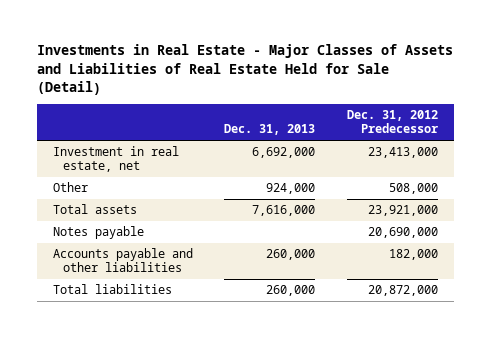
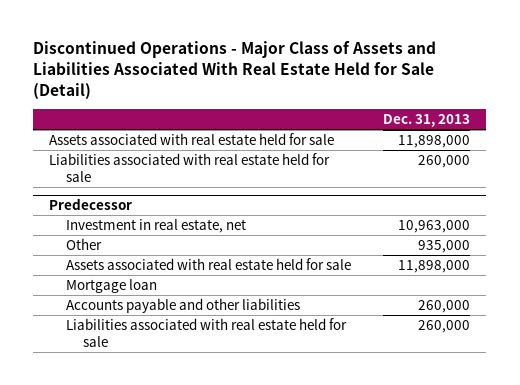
- Investments in Real Estate - Major Classes of Assets and Liabilities of Real Estate Held for Sale (Detail)
+ Discontinued Operations - Major Class of Assets and Liabilities Associated With Real Estate Held for Sale (Detail)
- | Dec. 31, 2013 | Dec. 31, 2012 Predecessor
+ | Dec. 31, 2013
- Investment in real estate, net | 6,692,000 | 23,413,000
- Other | 924,000 | 508,000
- Total assets | 7,616,000 | 23,921,000
- Notes payable | | 20,690,000
+ Assets associated with real estate held for sale | 11,898,000
+ Liabilities associated with real estate held for sale | 260,000
+ Predecessor
+ Investment in real estate, net | 10,963,000
+ Other | 935,000
+ Assets associated with real estate held for sale | 11,898,000
+ Mortgage loan
- Total liabilities | 260,000 | 20,872,000
+ Liabilities associated with real estate held for sale | 260,000

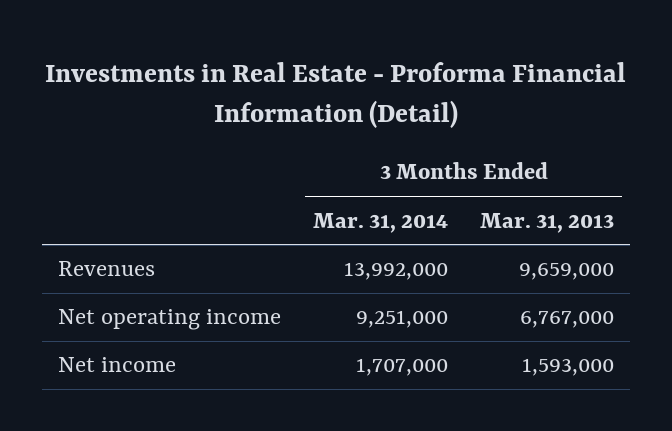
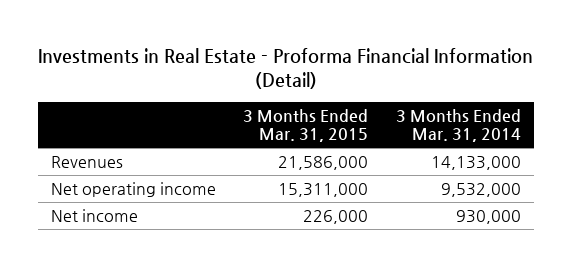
- | 3 Months Ended Mar. 31, 2014 | 3 Months Ended Mar. 31, 2013
+ | 3 Months Ended Mar. 31, 2015 | 3 Months Ended Mar. 31, 2014
- Revenues | 13,992,000 | 9,659,000
- Net operating income | 9,251,000 | 6,767,000
- Net income | 1,707,000 | 1,593,000
+ Revenues | 21,586,000 | 14,133,000
+ Net operating income | 15,311,000 | 9,532,000
+ Net income | 226,000 | 930,000

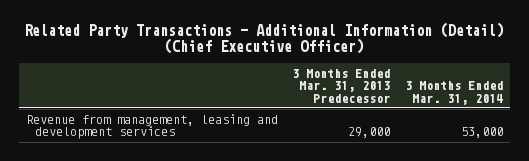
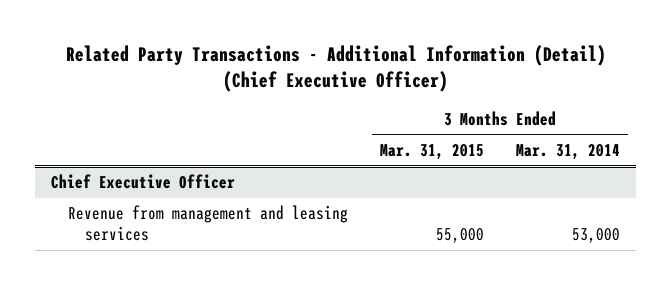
- | 3 Months Ended Mar. 31, 2013 Predecessor | 3 Months Ended Mar. 31, 2014
+ | 3 Months Ended Mar. 31, 2015 | 3 Months Ended Mar. 31, 2014
- Revenue from management, leasing and development services | 29,000 | 53,000
+ Chief Executive Officer
+ Revenue from management and leasing services | 55,000 | 53,000

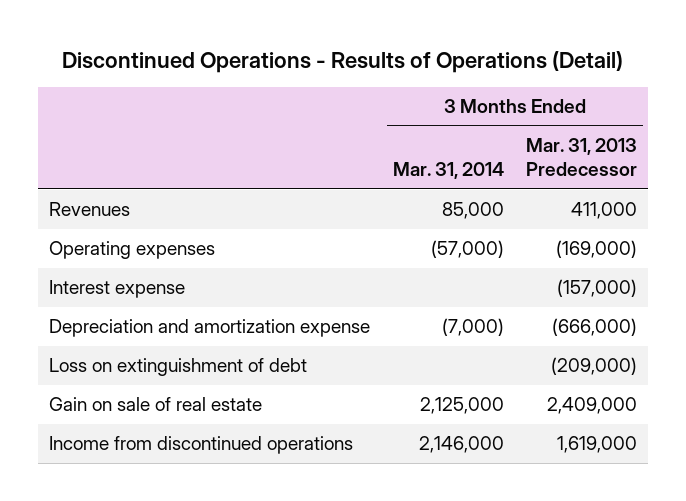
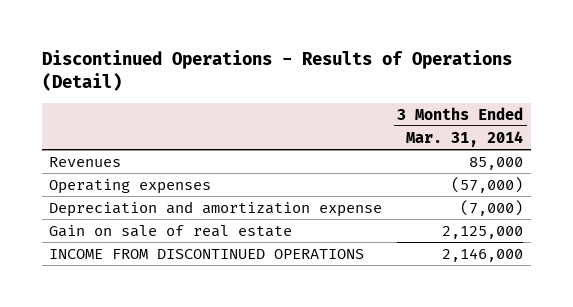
- | 3 Months Ended Mar. 31, 2014 | 3 Months Ended Mar. 31, 2013 Predecessor
+ | 3 Months Ended Mar. 31, 2014
- Interest expense | | (157,000)
- Loss on extinguishment of debt | | (209,000)
- Income from discontinued operations | 2,146,000 | 1,619,000
+ INCOME FROM DISCONTINUED OPERATIONS | 2,146,000

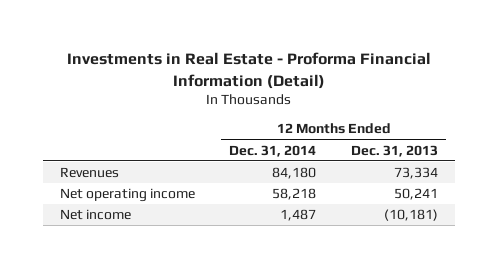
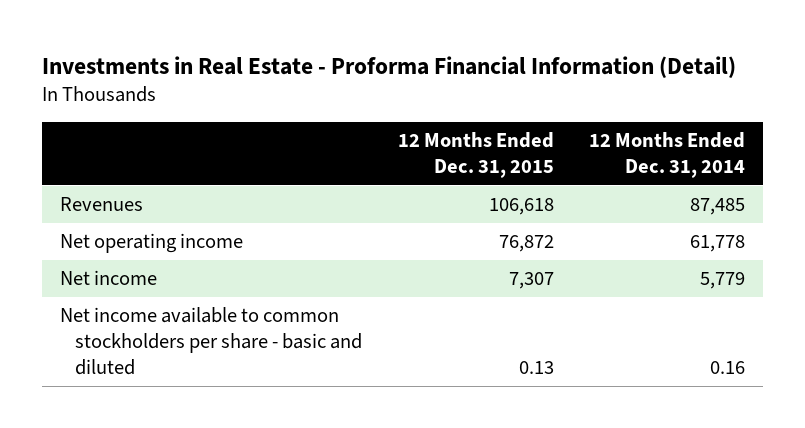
- | 12 Months Ended Dec. 31, 2014 | 12 Months Ended Dec. 31, 2013
+ | 12 Months Ended Dec. 31, 2015 | 12 Months Ended Dec. 31, 2014
- Revenues | 84,180 | 73,334
- Net operating income | 58,218 | 50,241
- Net income | 1,487 | (10,181)
+ Revenues | 106,618 | 87,485
+ Net operating income | 76,872 | 61,778
+ Net income | 7,307 | 5,779
+ Net income available to common stockholders per share - basic and diluted | 0.13 | 0.16

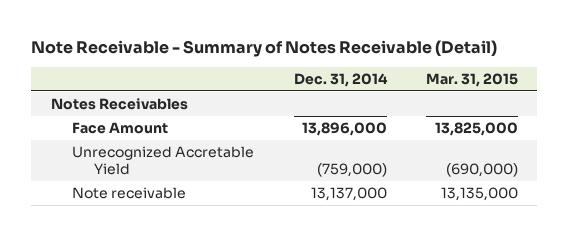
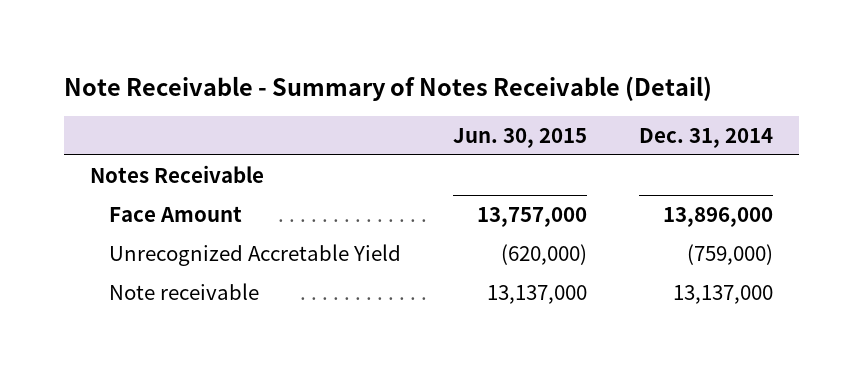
- | Dec. 31, 2014 | Mar. 31, 2015
+ | Jun. 30, 2015 | Dec. 31, 2014
- Notes Receivables
+ Notes Receivable

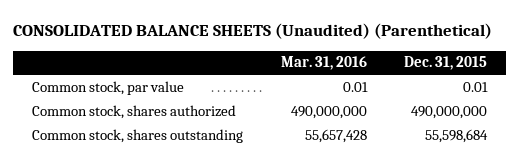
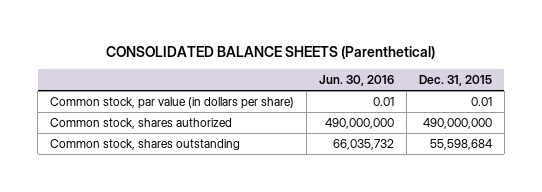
- CONSOLIDATED BALANCE SHEETS (Unaudited) (Parenthetical)
+ CONSOLIDATED BALANCE SHEETS (Parenthetical)
- | Mar. 31, 2016 | Dec. 31, 2015
+ | Jun. 30, 2016 | Dec. 31, 2015
- Common stock, par value | 0.01 | 0.01
+ Common stock, par value (in dollars per share) | 0.01 | 0.01

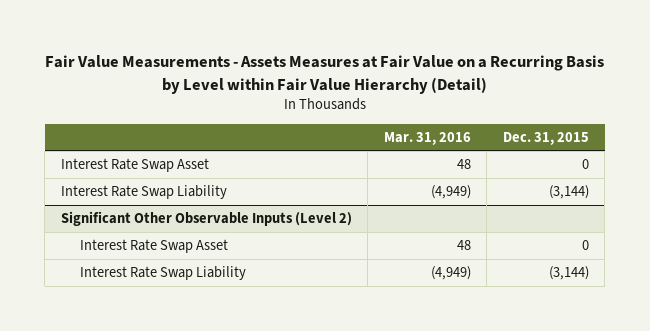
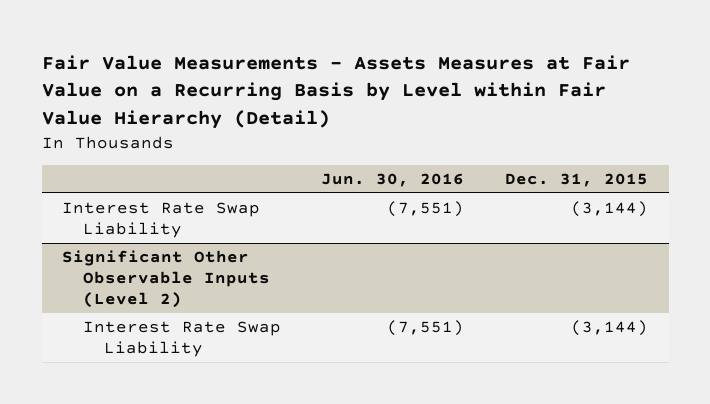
- | Mar. 31, 2016 | Dec. 31, 2015
+ | Jun. 30, 2016 | Dec. 31, 2015
- Interest Rate Swap Asset | 48 | 0
@ Significant Other Observable Inputs (Level 2)
- Interest Rate Swap Asset | 48 | 0

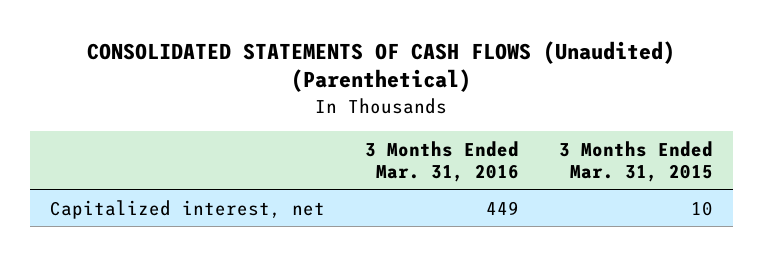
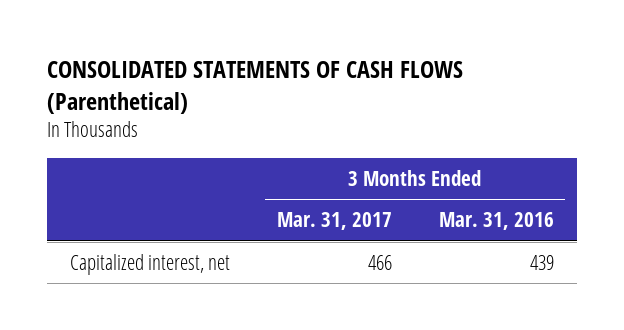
- CONSOLIDATED STATEMENTS OF CASH FLOWS (Unaudited) (Parenthetical)
+ CONSOLIDATED STATEMENTS OF CASH FLOWS (Parenthetical)
- | 3 Months Ended Mar. 31, 2016 | 3 Months Ended Mar. 31, 2015
+ | 3 Months Ended Mar. 31, 2017 | 3 Months Ended Mar. 31, 2016
- Capitalized interest, net | 449 | 10
+ Capitalized interest, net | 466 | 439

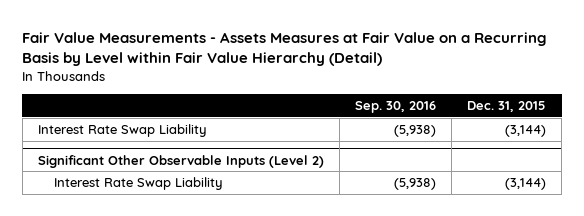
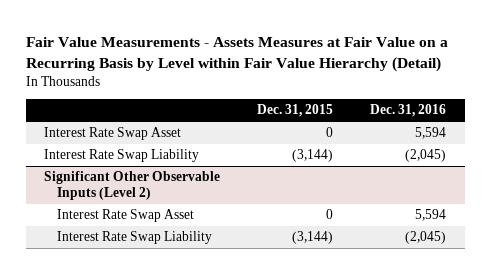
- | Sep. 30, 2016 | Dec. 31, 2015
+ | Dec. 31, 2015 | Dec. 31, 2016
+ Interest Rate Swap Asset | 0 | 5,594
@ Significant Other Observable Inputs (Level 2)
+ Interest Rate Swap Asset | 0 | 5,594

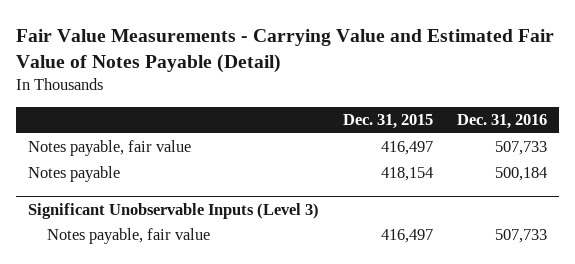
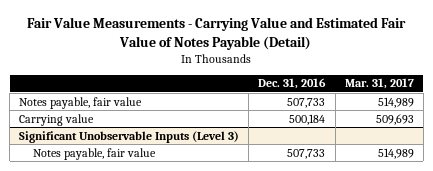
- | Dec. 31, 2015 | Dec. 31, 2016
+ | Dec. 31, 2016 | Mar. 31, 2017
- Notes payable | 418,154 | 500,184
+ Carrying value | 500,184 | 509,693

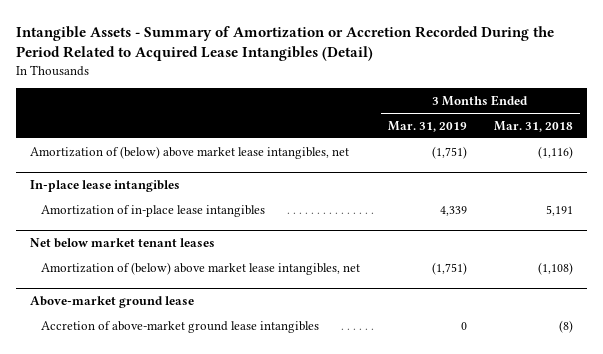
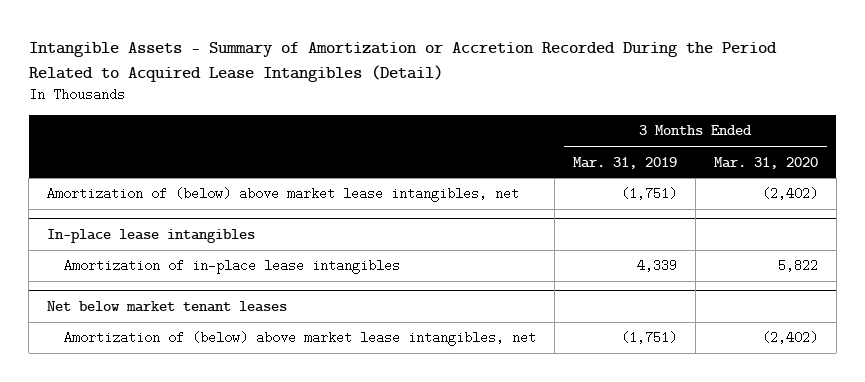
- | 3 Months Ended Mar. 31, 2019 | 3 Months Ended Mar. 31, 2018
+ | 3 Months Ended Mar. 31, 2019 | 3 Months Ended Mar. 31, 2020
- Above-market ground lease
- Accretion of above-market ground lease intangibles | 0 | (8)

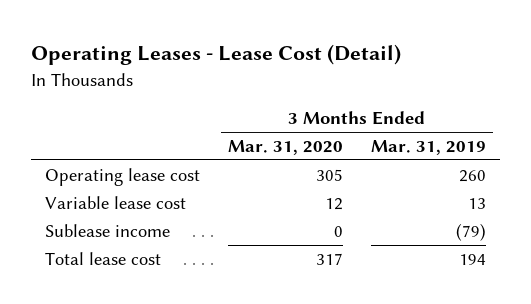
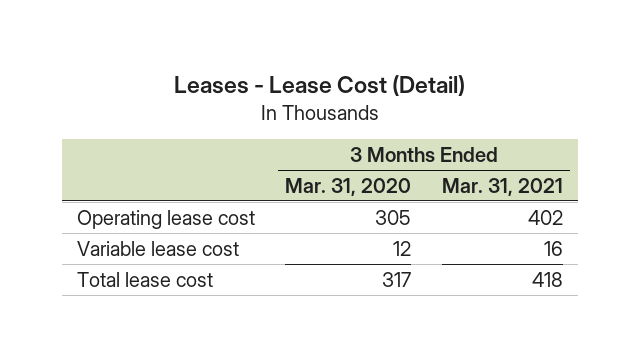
- Operating Leases - Lease Cost (Detail)
+ Leases - Lease Cost (Detail)
- | 3 Months Ended Mar. 31, 2020 | 3 Months Ended Mar. 31, 2019
+ | 3 Months Ended Mar. 31, 2020 | 3 Months Ended Mar. 31, 2021
- Sublease income | 0 | (79)

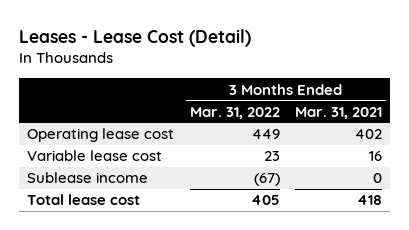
- | 3 Months Ended Mar. 31, 2020 | 3 Months Ended Mar. 31, 2021
+ | 3 Months Ended Mar. 31, 2022 | 3 Months Ended Mar. 31, 2021
+ Sublease income | (67) | 0

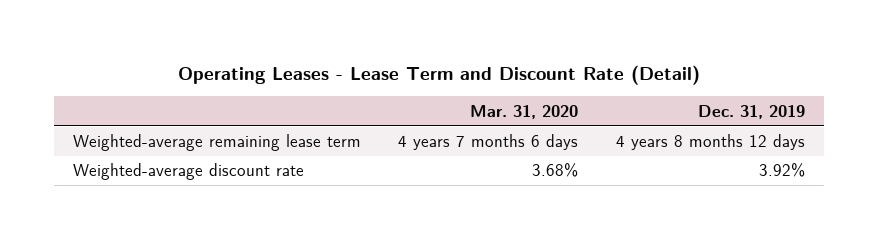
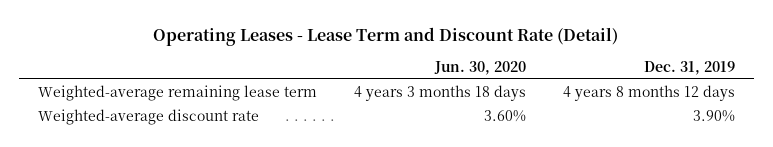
- | Mar. 31, 2020 | Dec. 31, 2019
+ | Jun. 30, 2020 | Dec. 31, 2019
- Weighted-average discount rate | 3.68% | 3.92%
+ Weighted-average discount rate | 3.60% | 3.90%

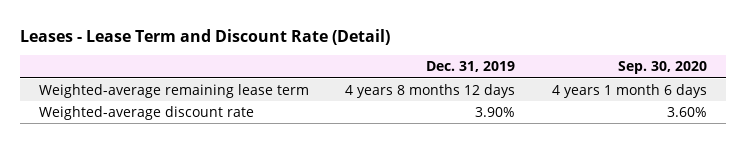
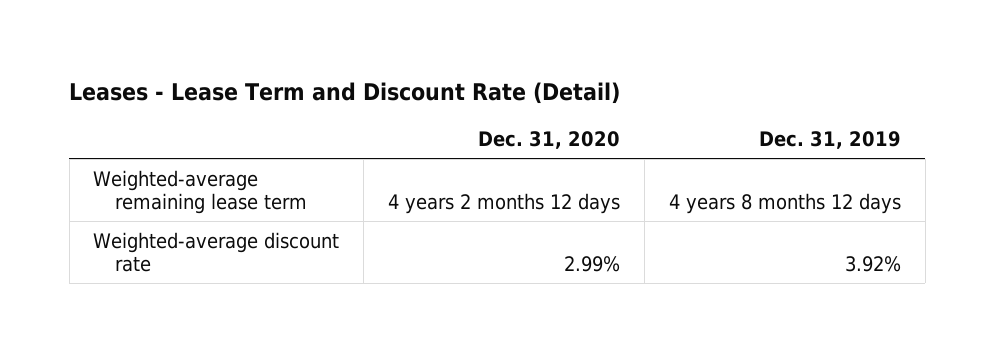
- | Dec. 31, 2019 | Sep. 30, 2020
+ | Dec. 31, 2020 | Dec. 31, 2019
- Weighted-average discount rate | 3.90% | 3.60%
+ Weighted-average discount rate | 2.99% | 3.92%

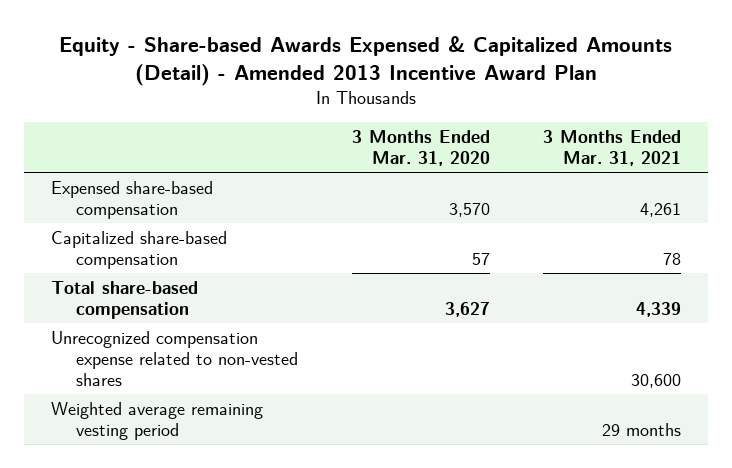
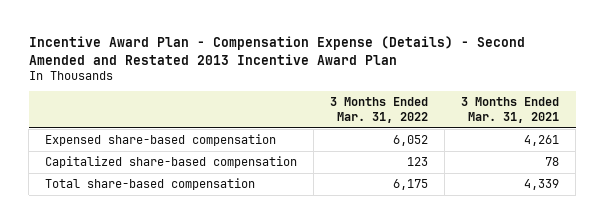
- Equity - Share-based Awards Expensed & Capitalized Amounts (Detail) - Amended 2013 Incentive Award Plan
+ Incentive Award Plan - Compensation Expense (Details) - Second Amended and Restated 2013 Incentive Award Plan
- | 3 Months Ended Mar. 31, 2020 | 3 Months Ended Mar. 31, 2021
+ | 3 Months Ended Mar. 31, 2022 | 3 Months Ended Mar. 31, 2021
- Unrecognized compensation expense related to non-vested shares | | 30,600
- Weighted average remaining vesting period | | 29 months

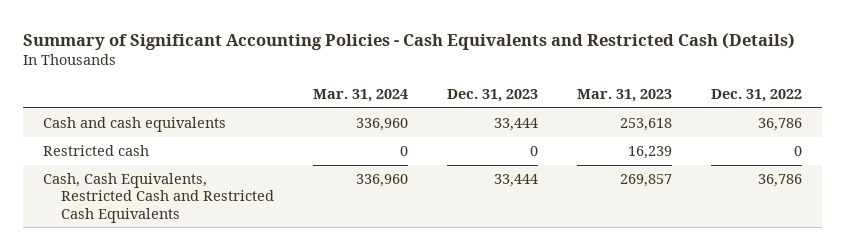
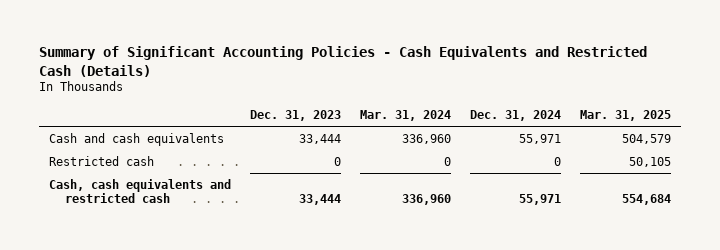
- | Mar. 31, 2024 | Dec. 31, 2023 | Mar. 31, 2023 | Dec. 31, 2022
+ | Dec. 31, 2023 | Mar. 31, 2024 | Dec. 31, 2024 | Mar. 31, 2025
- Cash, Cash Equivalents, Restricted Cash and Restricted Cash Equivalents | 336,960 | 33,444 | 269,857 | 36,786
+ Cash, cash equivalents and restricted cash | 33,444 | 336,960 | 55,971 | 554,684

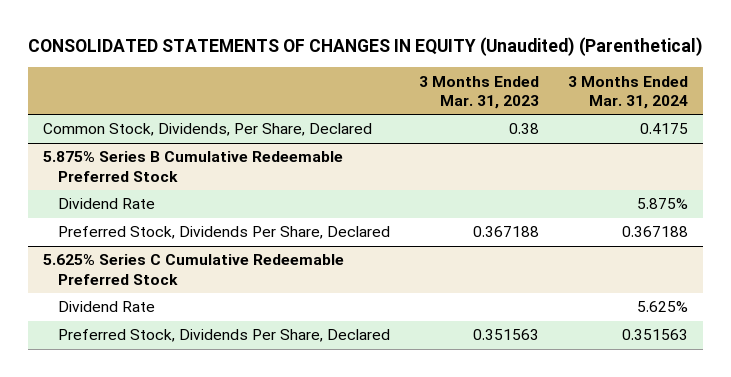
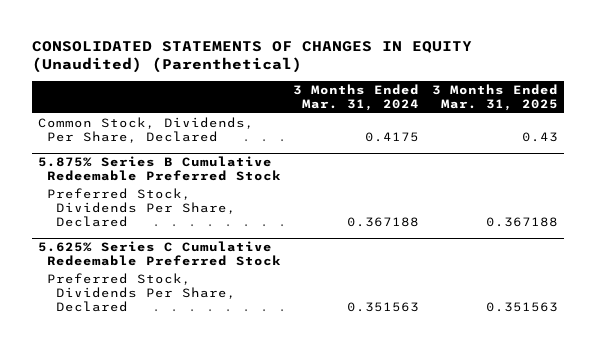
- | 3 Months Ended Mar. 31, 2023 | 3 Months Ended Mar. 31, 2024
+ | 3 Months Ended Mar. 31, 2024 | 3 Months Ended Mar. 31, 2025
@ 5.875% Series B Cumulative Redeemable Preferred Stock
- Dividend Rate | | 5.875%
@ 5.625% Series C Cumulative Redeemable Preferred Stock
- Dividend Rate | | 5.625%

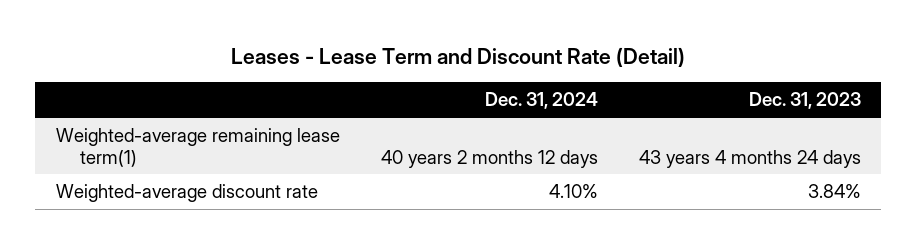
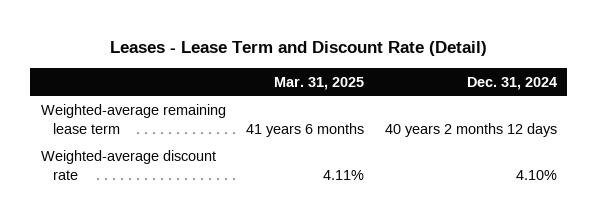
- | Dec. 31, 2024 | Dec. 31, 2023
+ | Mar. 31, 2025 | Dec. 31, 2024
- Weighted-average remaining lease term(1) | 40 years 2 months 12 days | 43 years 4 months 24 days
+ Weighted-average remaining lease term | 41 years 6 months | 40 years 2 months 12 days

